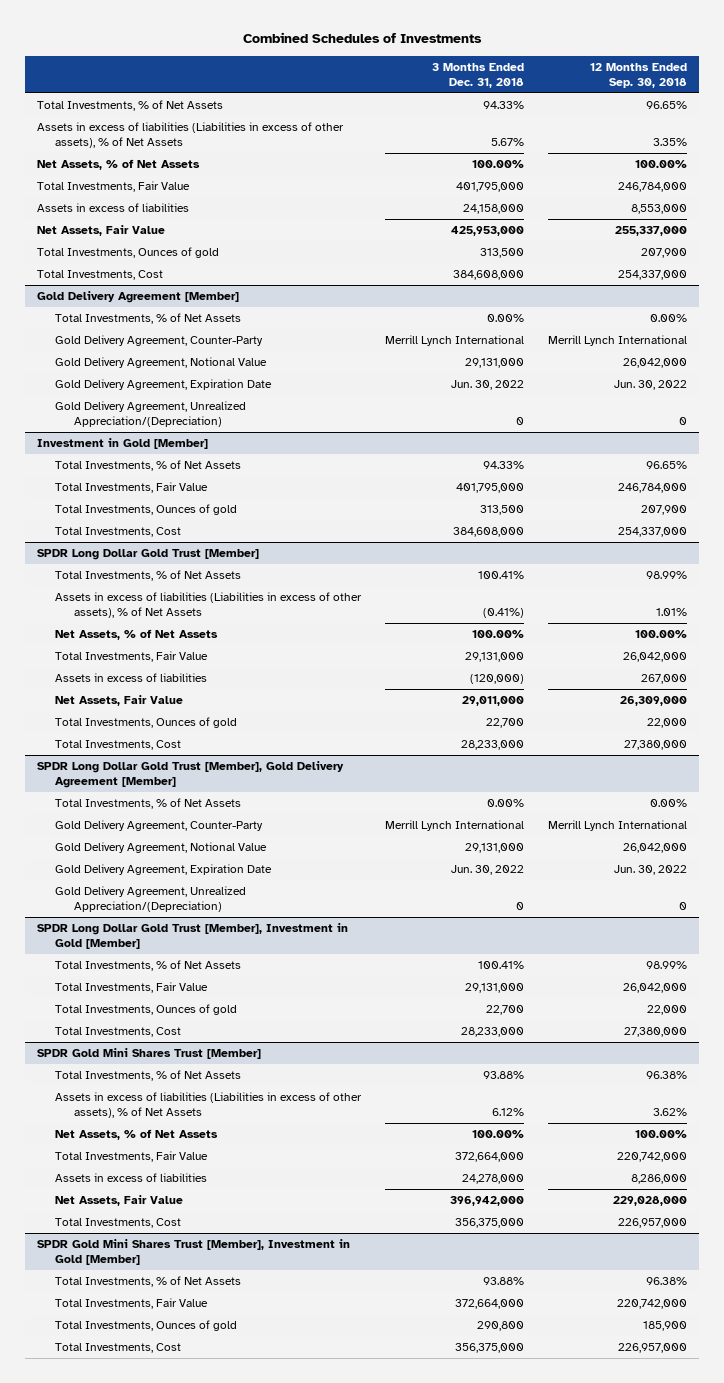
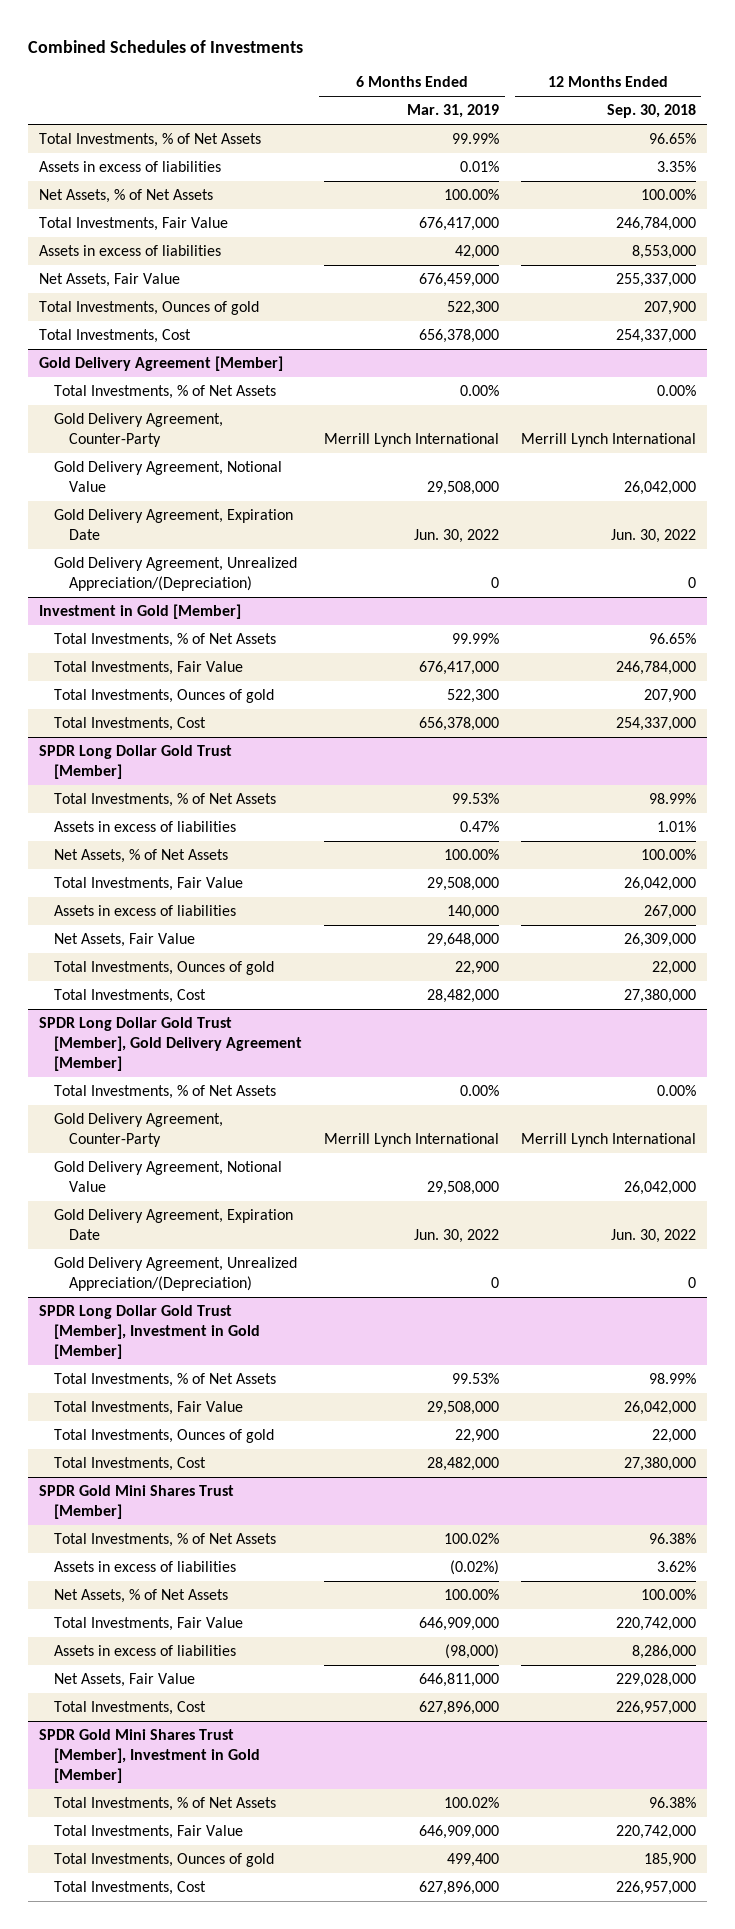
- | 3 Months Ended Dec. 31, 2018 | 12 Months Ended Sep. 30, 2018
+ | 6 Months Ended Mar. 31, 2019 | 12 Months Ended Sep. 30, 2018
- Assets in excess of liabilities (Liabilities in excess of other assets), % of Net Assets | 5.67% | 3.35%
+ Assets in excess of liabilities | 0.01% | 3.35%
@ SPDR Long Dollar Gold Trust [Member]
- Assets in excess of liabilities (Liabilities in excess of other assets), % of Net Assets | (0.41%) | 1.01%
+ Assets in excess of liabilities | 0.47% | 1.01%
@ SPDR Gold Mini Shares Trust [Member]
- Assets in excess of liabilities (Liabilities in excess of other assets), % of Net Assets | 6.12% | 3.62%
+ Assets in excess of liabilities | (0.02%) | 3.62%

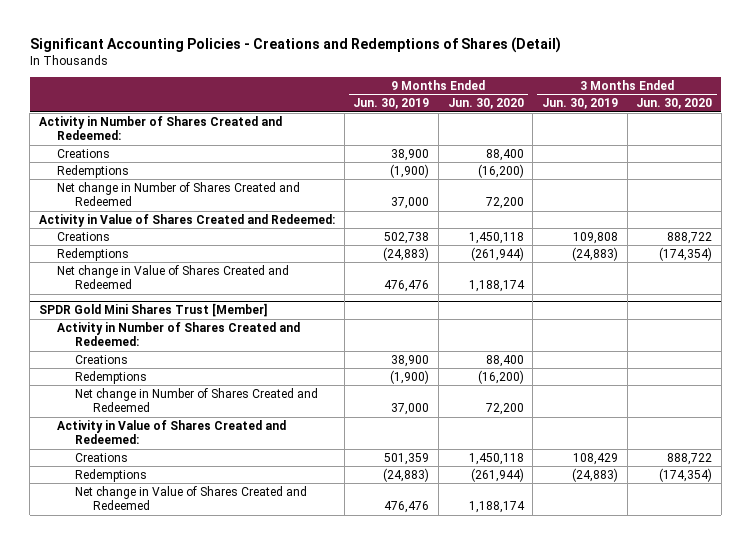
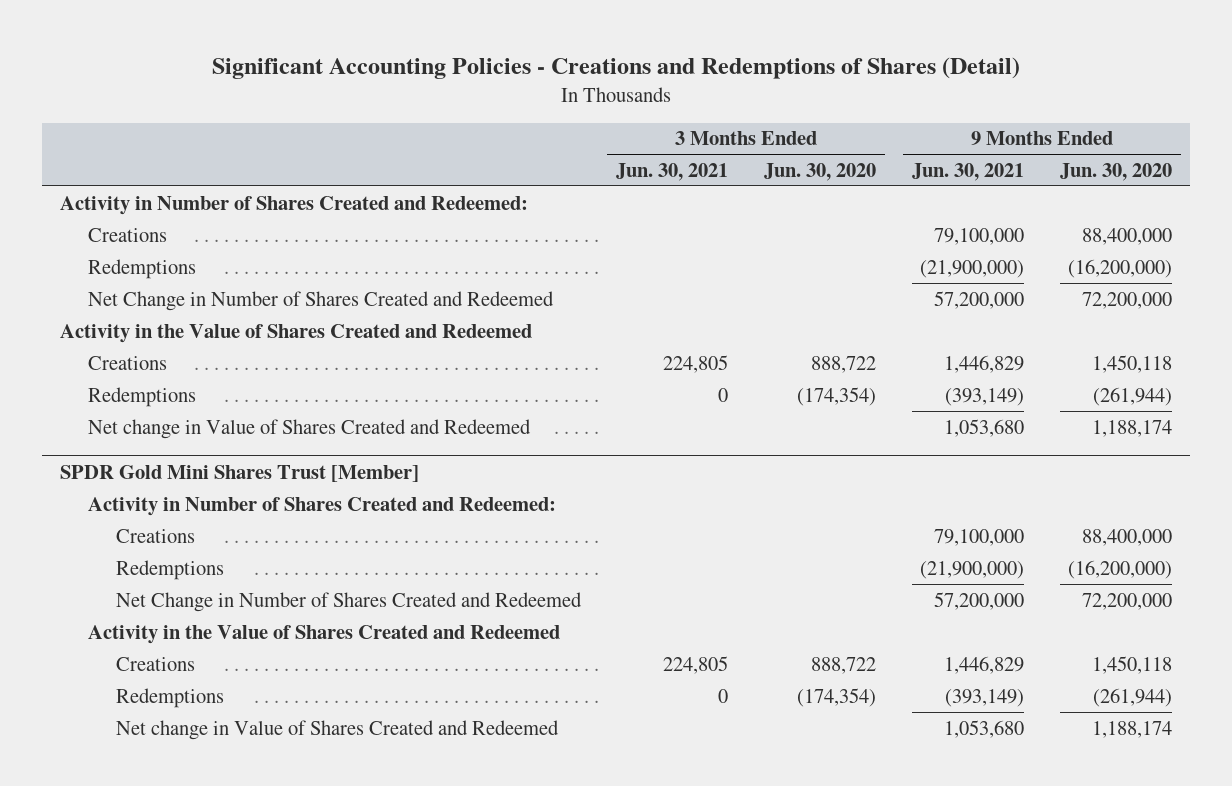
- | 9 Months Ended Jun. 30, 2019 | 9 Months Ended Jun. 30, 2020 | 3 Months Ended Jun. 30, 2019 | 3 Months Ended Jun. 30, 2020
+ | 3 Months Ended Jun. 30, 2021 | 3 Months Ended Jun. 30, 2020 | 9 Months Ended Jun. 30, 2021 | 9 Months Ended Jun. 30, 2020
- Creations | 38,900 | 88,400 | |
- Redemptions | (1,900) | (16,200) | |
- Net change in Number of Shares Created and Redeemed | 37,000 | 72,200 | |
- Activity in Value of Shares Created and Redeemed:
+ Creations | | | 79,100,000 | 88,400,000
+ Redemptions | | | (21,900,000) | (16,200,000)
+ Net Change in Number of Shares Created and Redeemed | | | 57,200,000 | 72,200,000
+ Activity in the Value of Shares Created and Redeemed
@ SPDR Gold Mini Shares Trust [Member]
- Creations | 38,900 | 88,400 | |
- Redemptions | (1,900) | (16,200) | |
- Net change in Number of Shares Created and Redeemed | 37,000 | 72,200 | |
- Activity in Value of Shares Created and Redeemed:
+ Creations | | | 79,100,000 | 88,400,000
+ Redemptions | | | (21,900,000) | (16,200,000)
+ Net Change in Number of Shares Created and Redeemed | | | 57,200,000 | 72,200,000
+ Activity in the Value of Shares Created and Redeemed

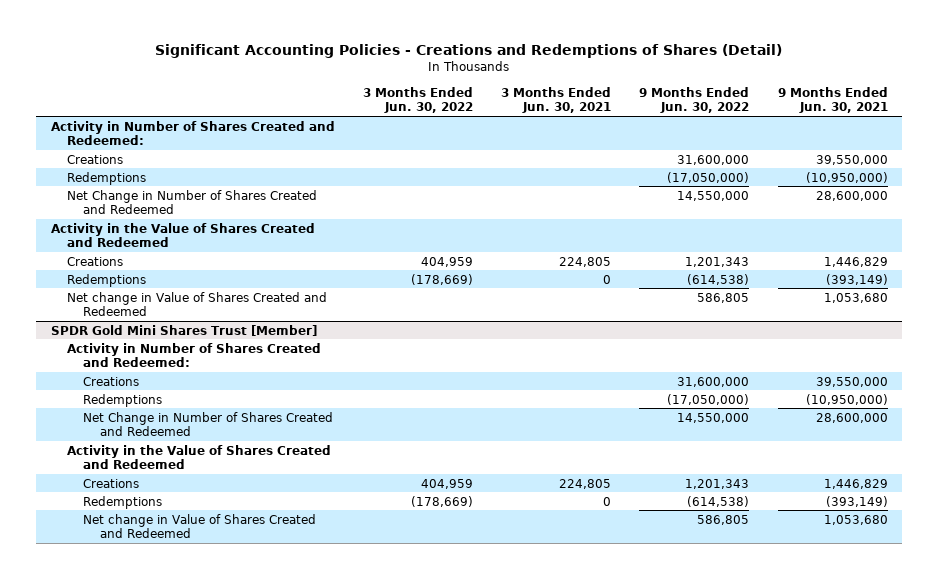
- | 3 Months Ended Jun. 30, 2021 | 3 Months Ended Jun. 30, 2020 | 9 Months Ended Jun. 30, 2021 | 9 Months Ended Jun. 30, 2020
+ | 3 Months Ended Jun. 30, 2022 | 3 Months Ended Jun. 30, 2021 | 9 Months Ended Jun. 30, 2022 | 9 Months Ended Jun. 30, 2021
- Creations | | | 79,100,000 | 88,400,000
- Redemptions | | | (21,900,000) | (16,200,000)
- Net Change in Number of Shares Created and Redeemed | | | 57,200,000 | 72,200,000
+ Creations | | | 31,600,000 | 39,550,000
+ Redemptions | | | (17,050,000) | (10,950,000)
+ Net Change in Number of Shares Created and Redeemed | | | 14,550,000 | 28,600,000
@ SPDR Gold Mini Shares Trust [Member]
- Creations | | | 79,100,000 | 88,400,000
- Redemptions | | | (21,900,000) | (16,200,000)
- Net Change in Number of Shares Created and Redeemed | | | 57,200,000 | 72,200,000
+ Creations | | | 31,600,000 | 39,550,000
+ Redemptions | | | (17,050,000) | (10,950,000)
+ Net Change in Number of Shares Created and Redeemed | | | 14,550,000 | 28,600,000

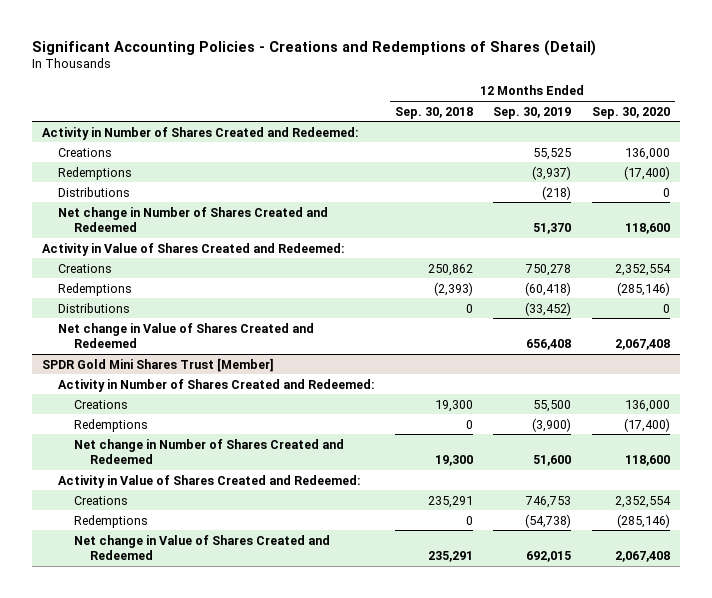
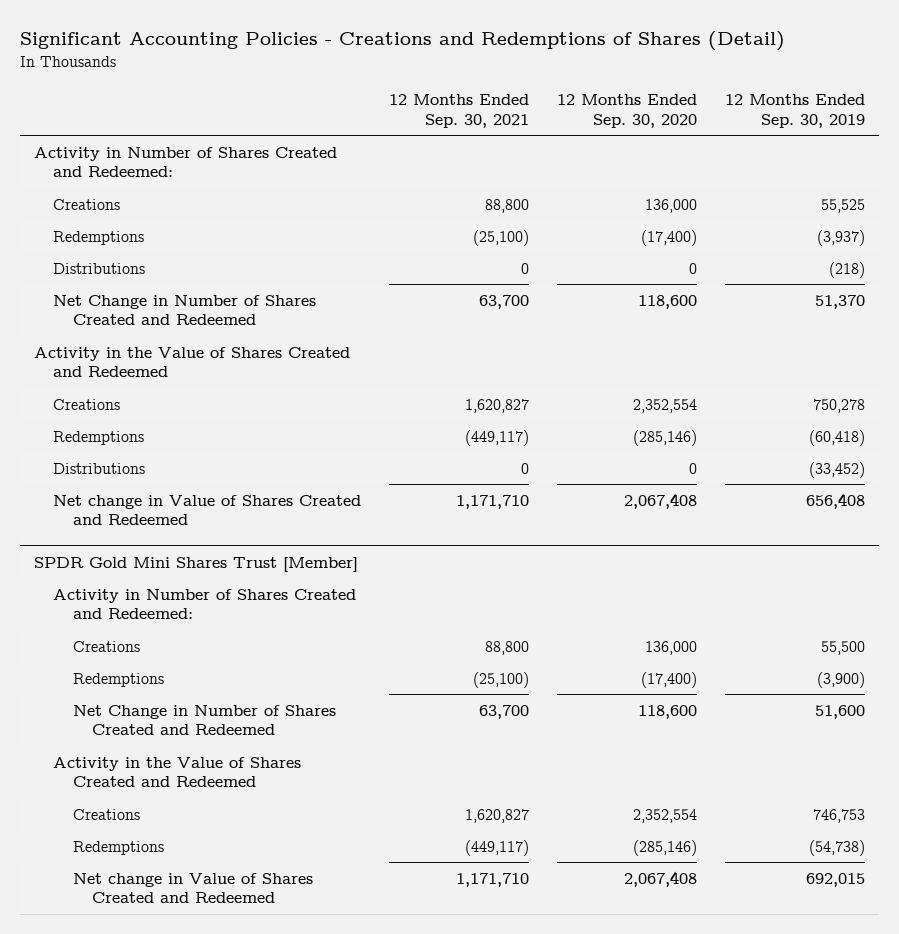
- | 12 Months Ended Sep. 30, 2018 | 12 Months Ended Sep. 30, 2019 | 12 Months Ended Sep. 30, 2020
+ | 12 Months Ended Sep. 30, 2021 | 12 Months Ended Sep. 30, 2020 | 12 Months Ended Sep. 30, 2019
- Net change in Number of Shares Created and Redeemed | | 51,370 | 118,600
- Activity in Value of Shares Created and Redeemed:
+ Net Change in Number of Shares Created and Redeemed | 63,700 | 118,600 | 51,370
+ Activity in the Value of Shares Created and Redeemed
@ SPDR Gold Mini Shares Trust [Member]
- Net change in Number of Shares Created and Redeemed | 19,300 | 51,600 | 118,600
- Activity in Value of Shares Created and Redeemed:
+ Net Change in Number of Shares Created and Redeemed | 63,700 | 118,600 | 51,600
+ Activity in the Value of Shares Created and Redeemed

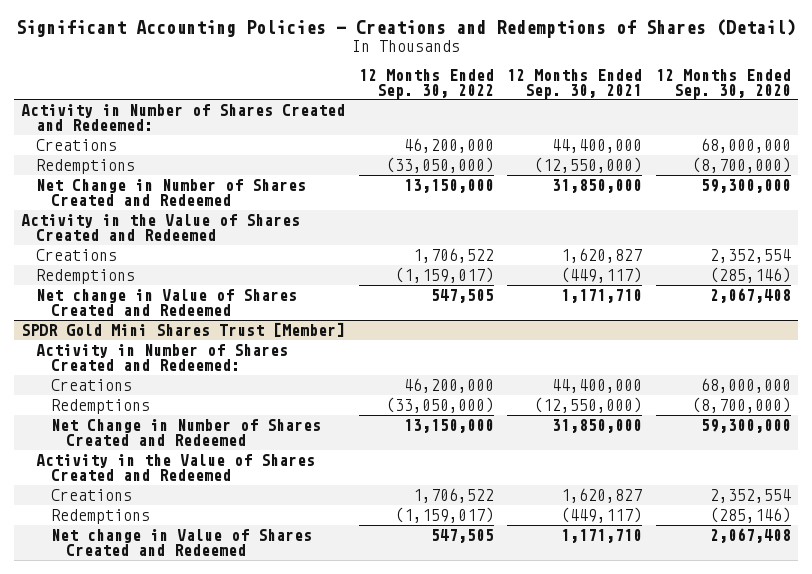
- | 12 Months Ended Sep. 30, 2021 | 12 Months Ended Sep. 30, 2020 | 12 Months Ended Sep. 30, 2019
+ | 12 Months Ended Sep. 30, 2022 | 12 Months Ended Sep. 30, 2021 | 12 Months Ended Sep. 30, 2020
- Creations | 88,800 | 136,000 | 55,525
- Redemptions | (25,100) | (17,400) | (3,937)
- Distributions | 0 | 0 | (218)
- Net Change in Number of Shares Created and Redeemed | 63,700 | 118,600 | 51,370
+ Creations | 46,200,000 | 44,400,000 | 68,000,000
+ Redemptions | (33,050,000) | (12,550,000) | (8,700,000)
+ Net Change in Number of Shares Created and Redeemed | 13,150,000 | 31,850,000 | 59,300,000
- Distributions | 0 | 0 | (33,452)
@ SPDR Gold Mini Shares Trust [Member]
- Creations | 88,800 | 136,000 | 55,500
- Redemptions | (25,100) | (17,400) | (3,900)
- Net Change in Number of Shares Created and Redeemed | 63,700 | 118,600 | 51,600
+ Creations | 46,200,000 | 44,400,000 | 68,000,000
+ Redemptions | (33,050,000) | (12,550,000) | (8,700,000)
+ Net Change in Number of Shares Created and Redeemed | 13,150,000 | 31,850,000 | 59,300,000

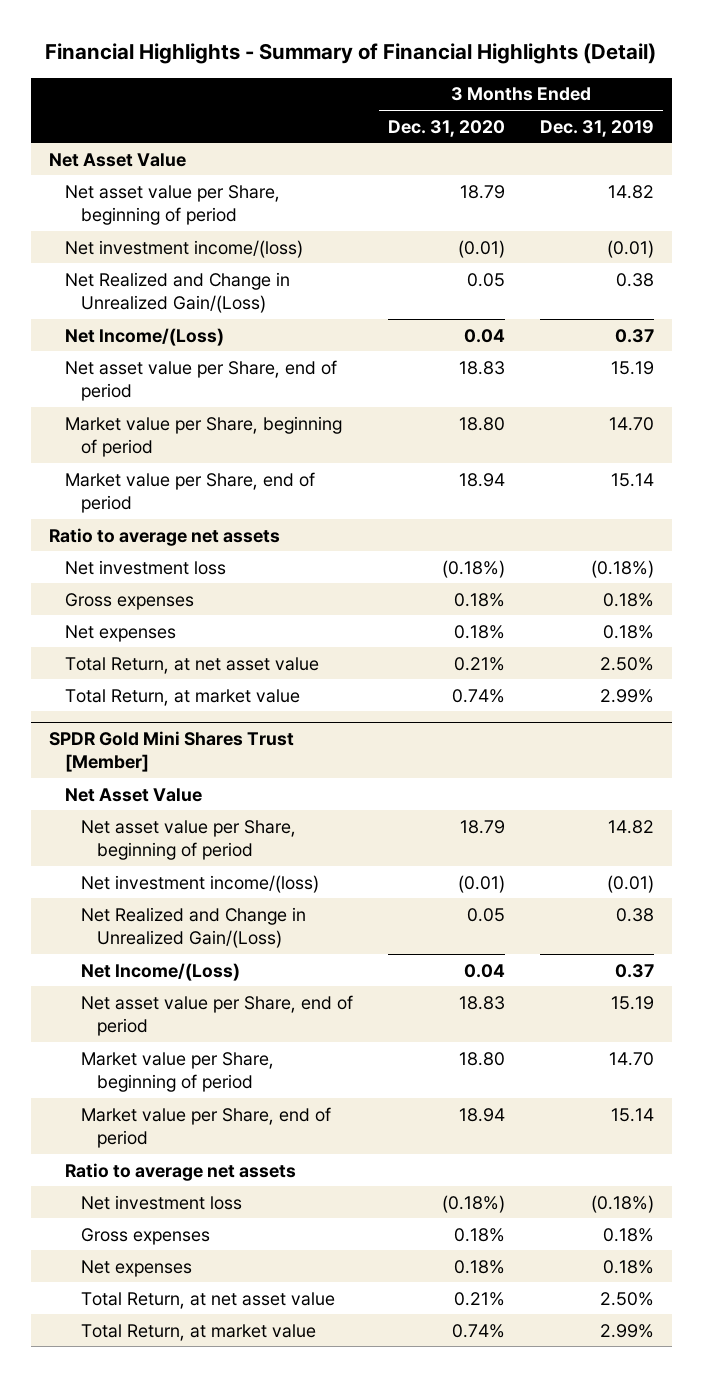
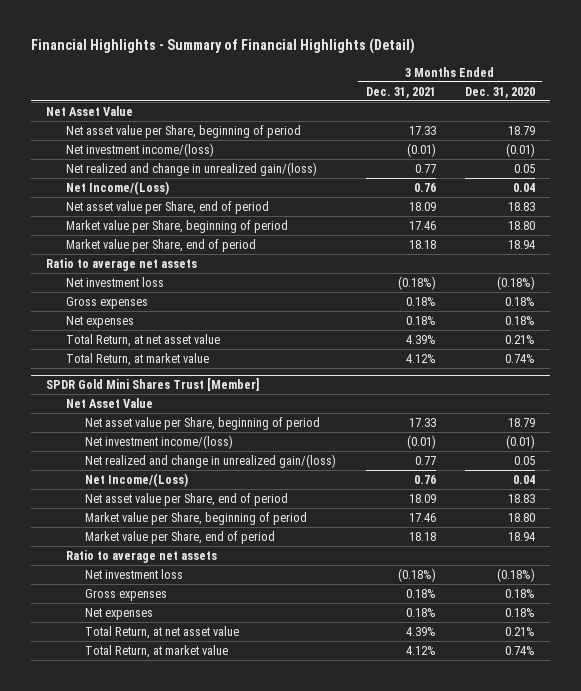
- | 3 Months Ended Dec. 31, 2020 | 3 Months Ended Dec. 31, 2019
+ | 3 Months Ended Dec. 31, 2021 | 3 Months Ended Dec. 31, 2020
- Net Realized and Change in Unrealized Gain/(Loss) | 0.05 | 0.38
+ Net realized and change in unrealized gain/(loss) | 0.77 | 0.05
@ SPDR Gold Mini Shares Trust [Member]
- Net Realized and Change in Unrealized Gain/(Loss) | 0.05 | 0.38
+ Net realized and change in unrealized gain/(loss) | 0.77 | 0.05

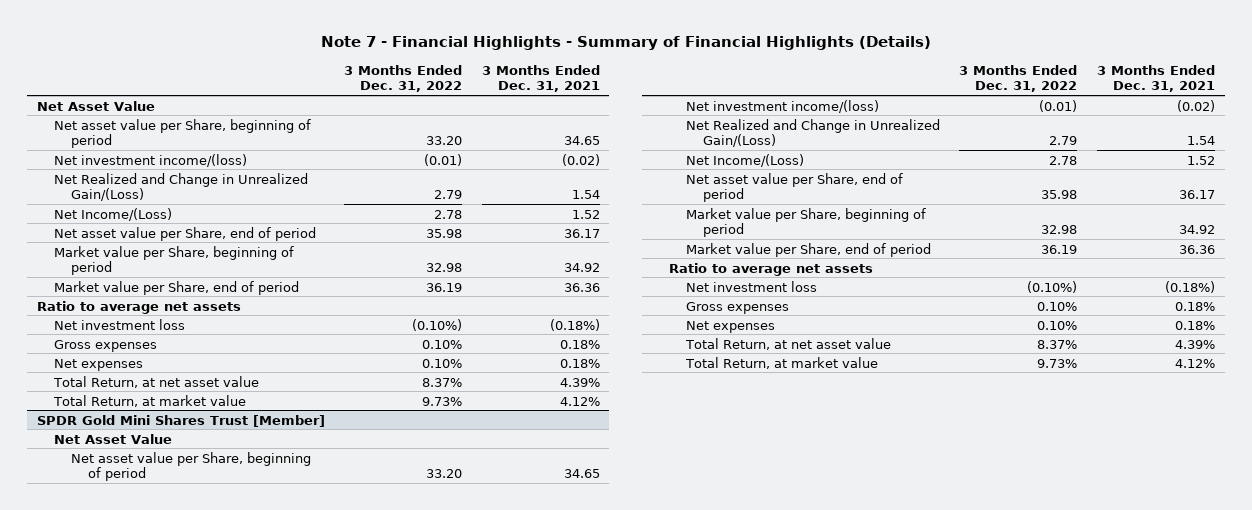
- Financial Highlights - Summary of Financial Highlights (Detail)
+ Note 7 - Financial Highlights - Summary of Financial Highlights (Details)
- | 3 Months Ended Dec. 31, 2021 | 3 Months Ended Dec. 31, 2020
+ | 3 Months Ended Dec. 31, 2022 | 3 Months Ended Dec. 31, 2021
- Net asset value per Share, beginning of period | 17.33 | 18.79
- Net investment income/(loss) | (0.01) | (0.01)
- Net realized and change in unrealized gain/(loss) | 0.77 | 0.05
- Net Income/(Loss) | 0.76 | 0.04
- Net asset value per Share, end of period | 18.09 | 18.83
- Market value per Share, beginning of period | 17.46 | 18.80
- Market value per Share, end of period | 18.18 | 18.94
+ Net asset value per Share, beginning of period | 33.20 | 34.65
+ Net investment income/(loss) | (0.01) | (0.02)
+ Net Realized and Change in Unrealized Gain/(Loss) | 2.79 | 1.54
+ Net Income/(Loss) | 2.78 | 1.52
+ Net asset value per Share, end of period | 35.98 | 36.17
+ Market value per Share, beginning of period | 32.98 | 34.92
+ Market value per Share, end of period | 36.19 | 36.36
@ SPDR Gold Mini Shares Trust [Member]
- Net asset value per Share, beginning of period | 17.33 | 18.79
- Net investment income/(loss) | (0.01) | (0.01)
- Net realized and change in unrealized gain/(loss) | 0.77 | 0.05
- Net Income/(Loss) | 0.76 | 0.04
- Net asset value per Share, end of period | 18.09 | 18.83
- Market value per Share, beginning of period | 17.46 | 18.80
- Market value per Share, end of period | 18.18 | 18.94
+ Net asset value per Share, beginning of period | 33.20 | 34.65
+ Net investment income/(loss) | (0.01) | (0.02)
+ Net Realized and Change in Unrealized Gain/(Loss) | 2.79 | 1.54
+ Net Income/(Loss) | 2.78 | 1.52
+ Net asset value per Share, end of period | 35.98 | 36.17
+ Market value per Share, beginning of period | 32.98 | 34.92
+ Market value per Share, end of period | 36.19 | 36.36

